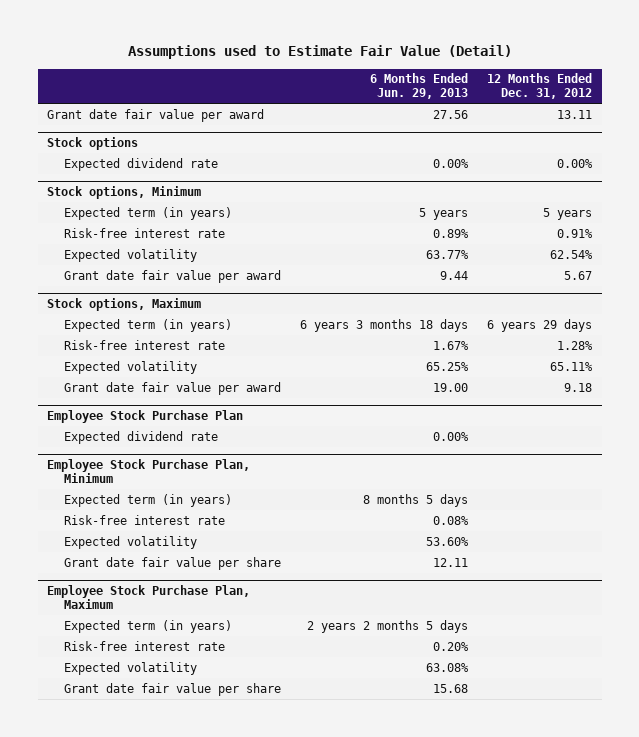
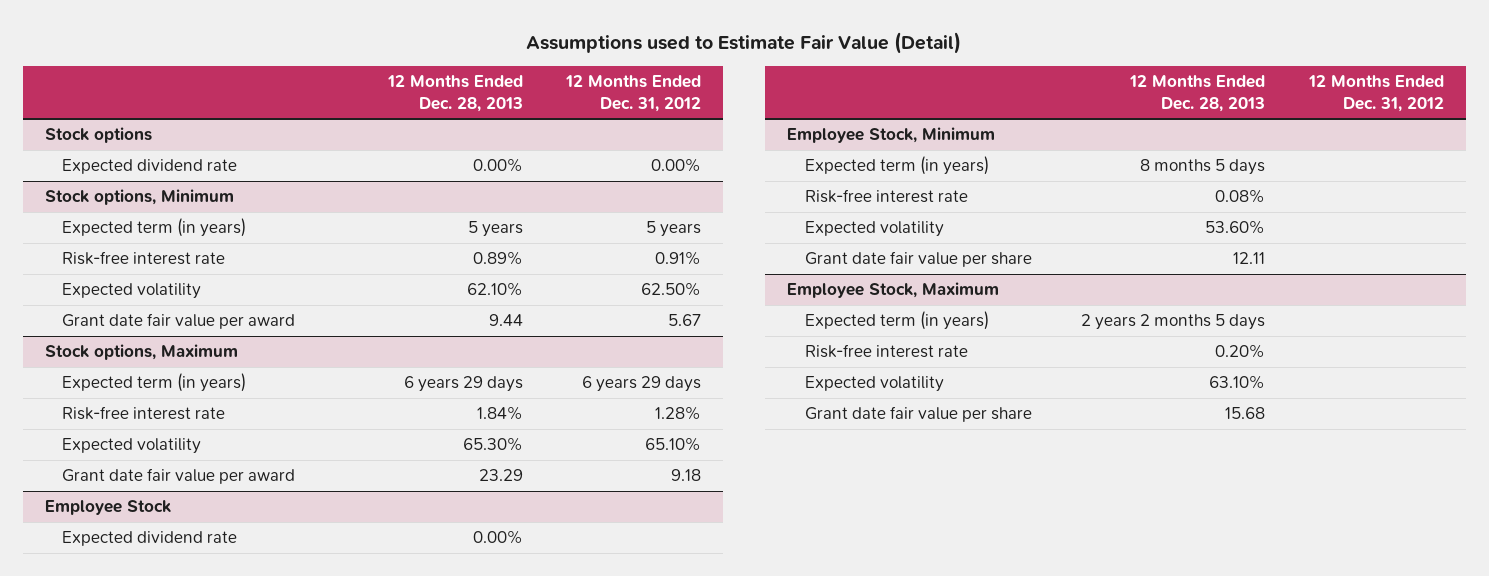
- | 6 Months Ended Jun. 29, 2013 | 12 Months Ended Dec. 31, 2012
+ | 12 Months Ended Dec. 28, 2013 | 12 Months Ended Dec. 31, 2012
- Grant date fair value per award | 27.56 | 13.11
@ Stock options, Minimum
- Expected volatility | 63.77% | 62.54%
+ Expected volatility | 62.10% | 62.50%
@ Stock options, Maximum
- Expected volatility | 65.25% | 65.11%
+ Expected volatility | 65.30% | 65.10%
- Employee Stock Purchase Plan
+ Employee Stock
- Employee Stock Purchase Plan, Minimum
+ Employee Stock, Minimum
- Employee Stock Purchase Plan, Maximum
+ Employee Stock, Maximum

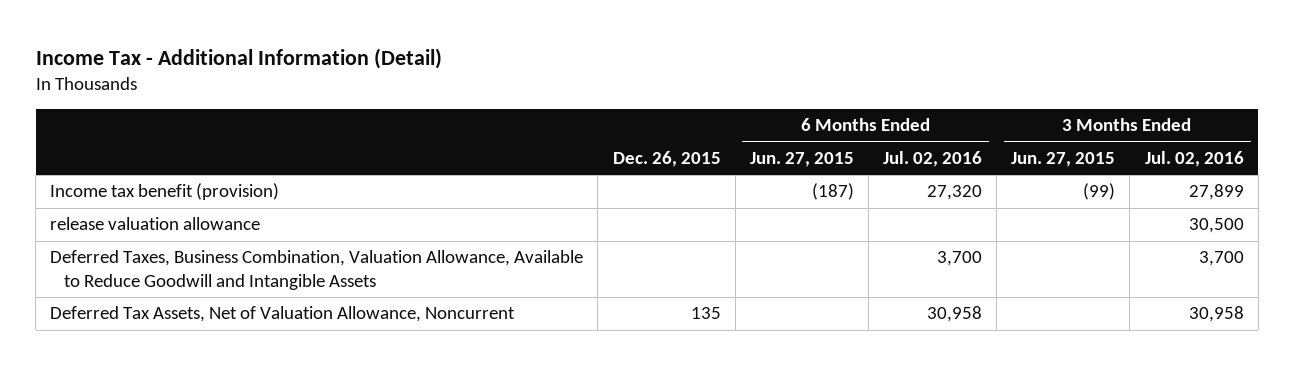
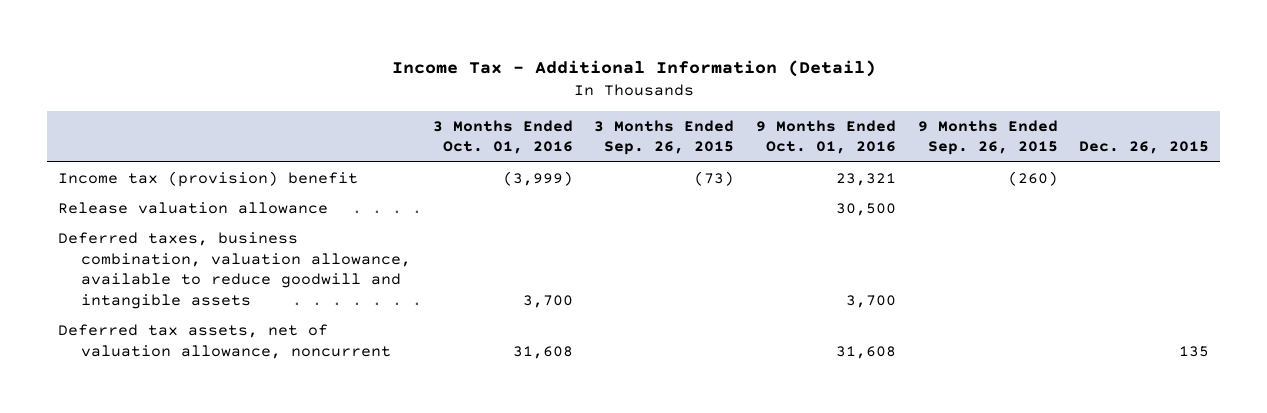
- | Dec. 26, 2015 | 6 Months Ended Jun. 27, 2015 | 6 Months Ended Jul. 02, 2016 | 3 Months Ended Jun. 27, 2015 | 3 Months Ended Jul. 02, 2016
+ | 3 Months Ended Oct. 01, 2016 | 3 Months Ended Sep. 26, 2015 | 9 Months Ended Oct. 01, 2016 | 9 Months Ended Sep. 26, 2015 | Dec. 26, 2015
- Income tax benefit (provision) | | (187) | 27,320 | (99) | 27,899
- release valuation allowance | | | | | 30,500
- Deferred Taxes, Business Combination, Valuation Allowance, Available to Reduce Goodwill and Intangible Assets | | | 3,700 | | 3,700
- Deferred Tax Assets, Net of Valuation Allowance, Noncurrent | 135 | | 30,958 | | 30,958
+ Income tax (provision) benefit | (3,999) | (73) | 23,321 | (260) |
+ Release valuation allowance | | | 30,500 | |
+ Deferred taxes, business combination, valuation allowance, available to reduce goodwill and intangible assets | 3,700 | | 3,700 | |
+ Deferred tax assets, net of valuation allowance, noncurrent | 31,608 | | 31,608 | | 135

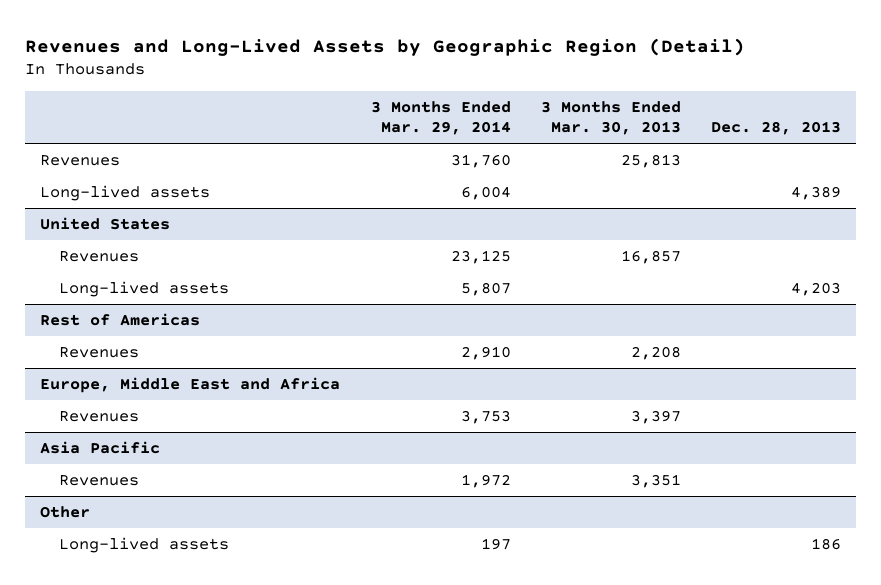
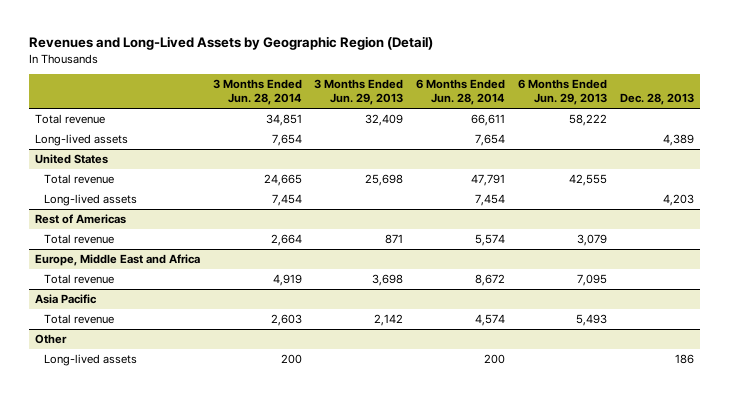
- | 3 Months Ended Mar. 29, 2014 | 3 Months Ended Mar. 30, 2013 | Dec. 28, 2013
+ | 3 Months Ended Jun. 28, 2014 | 3 Months Ended Jun. 29, 2013 | 6 Months Ended Jun. 28, 2014 | 6 Months Ended Jun. 29, 2013 | Dec. 28, 2013
- Revenues | 31,760 | 25,813 |
+ Total revenue | 34,851 | 32,409 | 66,611 | 58,222 |
@ United States
- Revenues | 23,125 | 16,857 |
+ Total revenue | 24,665 | 25,698 | 47,791 | 42,555 |
@ Rest of Americas
- Revenues | 2,910 | 2,208 |
+ Total revenue | 2,664 | 871 | 5,574 | 3,079 |
@ Europe, Middle East and Africa
- Revenues | 3,753 | 3,397 |
+ Total revenue | 4,919 | 3,698 | 8,672 | 7,095 |
@ Asia Pacific
- Revenues | 1,972 | 3,351 |
+ Total revenue | 2,603 | 2,142 | 4,574 | 5,493 |

